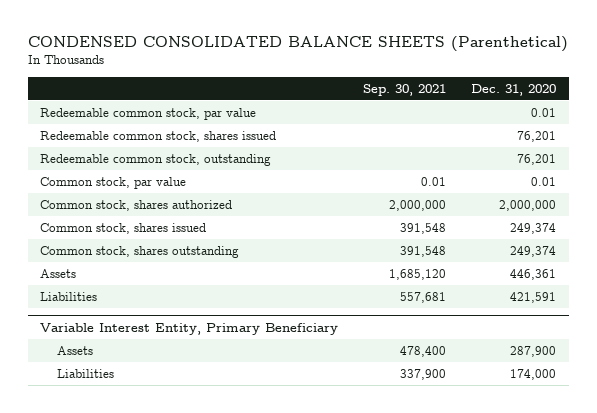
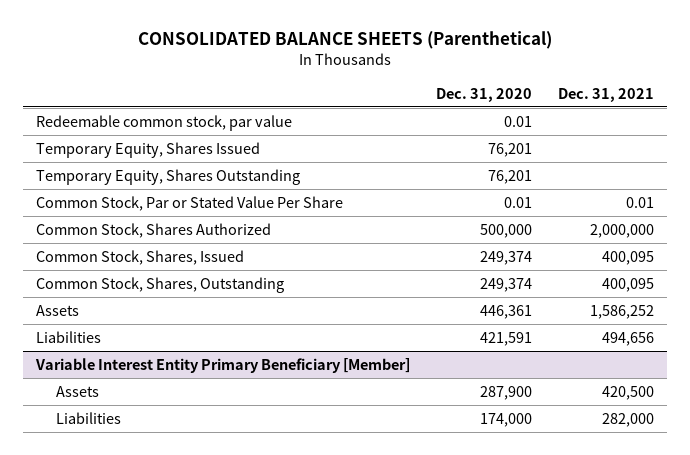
- CONDENSED CONSOLIDATED BALANCE SHEETS (Parenthetical)
+ CONSOLIDATED BALANCE SHEETS (Parenthetical)
- | Sep. 30, 2021 | Dec. 31, 2020
+ | Dec. 31, 2020 | Dec. 31, 2021
- Redeemable common stock, shares issued | | 76,201
- Redeemable common stock, outstanding | | 76,201
- Common stock, par value | 0.01 | 0.01
- Common stock, shares authorized | 2,000,000 | 2,000,000
- Common stock, shares issued | 391,548 | 249,374
- Common stock, shares outstanding | 391,548 | 249,374
+ Temporary Equity, Shares Issued | 76,201 |
+ Temporary Equity, Shares Outstanding | 76,201 |
+ Common Stock, Par or Stated Value Per Share | 0.01 | 0.01
+ Common Stock, Shares Authorized | 500,000 | 2,000,000
+ Common Stock, Shares, Issued | 249,374 | 400,095
+ Common Stock, Shares, Outstanding | 249,374 | 400,095
- Variable Interest Entity, Primary Beneficiary
+ Variable Interest Entity Primary Beneficiary [Member]

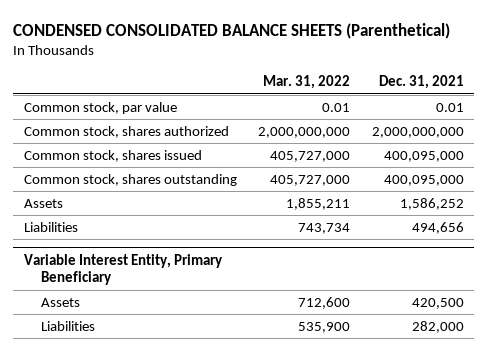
- CONSOLIDATED BALANCE SHEETS (Parenthetical)
+ CONDENSED CONSOLIDATED BALANCE SHEETS (Parenthetical)
- | Dec. 31, 2020 | Dec. 31, 2021
+ | Mar. 31, 2022 | Dec. 31, 2021
- Redeemable common stock, par value | 0.01 |
- Temporary Equity, Shares Issued | 76,201 |
- Temporary Equity, Shares Outstanding | 76,201 |
- Common Stock, Par or Stated Value Per Share | 0.01 | 0.01
- Common Stock, Shares Authorized | 500,000 | 2,000,000
- Common Stock, Shares, Issued | 249,374 | 400,095
- Common Stock, Shares, Outstanding | 249,374 | 400,095
+ Common stock, par value | 0.01 | 0.01
+ Common stock, shares authorized | 2,000,000,000 | 2,000,000,000
+ Common stock, shares issued | 405,727,000 | 400,095,000
+ Common stock, shares outstanding | 405,727,000 | 400,095,000
- Variable Interest Entity Primary Beneficiary [Member]
+ Variable Interest Entity, Primary Beneficiary

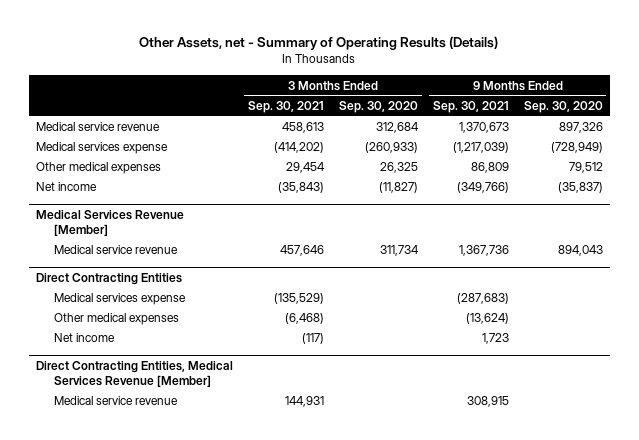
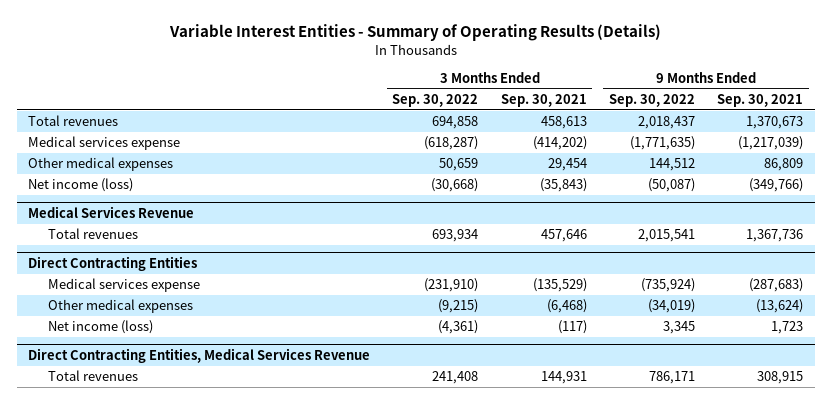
- Other Assets, net - Summary of Operating Results (Details)
+ Variable Interest Entities - Summary of Operating Results (Details)
- | 3 Months Ended Sep. 30, 2021 | 3 Months Ended Sep. 30, 2020 | 9 Months Ended Sep. 30, 2021 | 9 Months Ended Sep. 30, 2020
+ | 3 Months Ended Sep. 30, 2022 | 3 Months Ended Sep. 30, 2021 | 9 Months Ended Sep. 30, 2022 | 9 Months Ended Sep. 30, 2021
- Medical service revenue | 458,613 | 312,684 | 1,370,673 | 897,326
+ Total revenues | 694,858 | 458,613 | 2,018,437 | 1,370,673
- Net income | (35,843) | (11,827) | (349,766) | (35,837)
- Medical Services Revenue [Member]
- Medical service revenue | 457,646 | 311,734 | 1,367,736 | 894,043
+ Net income (loss) | (30,668) | (35,843) | (50,087) | (349,766)
+ Medical Services Revenue
+ Total revenues | 693,934 | 457,646 | 2,015,541 | 1,367,736
@ Direct Contracting Entities
- Net income | (117) | | 1,723 |
- Direct Contracting Entities, Medical Services Revenue [Member]
- Medical service revenue | 144,931 | | 308,915 |
@ Direct Contracting Entities
+ Net income (loss) | (4,361) | (117) | 3,345 | 1,723
+ Direct Contracting Entities, Medical Services Revenue
+ Total revenues | 241,408 | 144,931 | 786,171 | 308,915

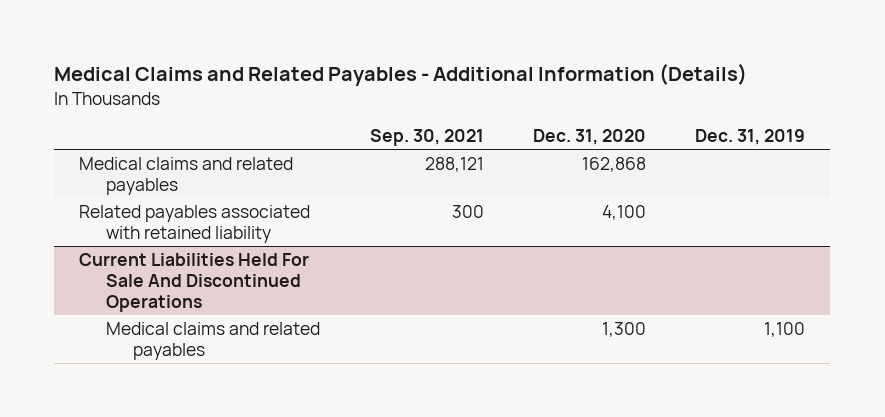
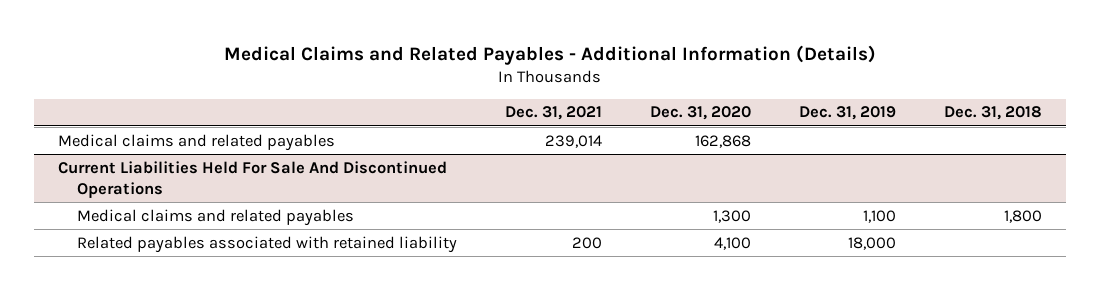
- | Sep. 30, 2021 | Dec. 31, 2020 | Dec. 31, 2019
+ | Dec. 31, 2021 | Dec. 31, 2020 | Dec. 31, 2019 | Dec. 31, 2018
- Related payables associated with retained liability | 300 | 4,100 |
@ Current Liabilities Held For Sale And Discontinued Operations
+ Related payables associated with retained liability | 200 | 4,100 | 18,000 |

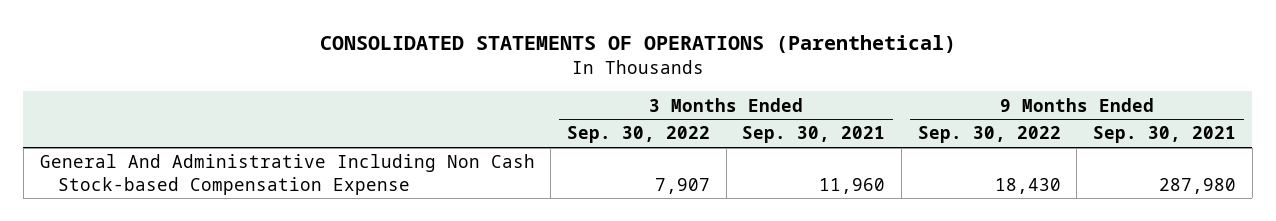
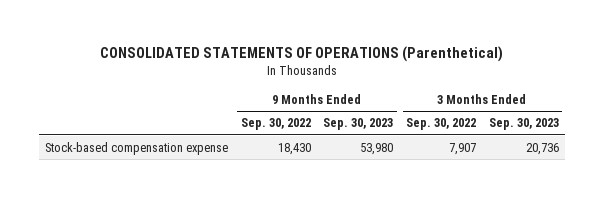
- | 3 Months Ended Sep. 30, 2022 | 3 Months Ended Sep. 30, 2021 | 9 Months Ended Sep. 30, 2022 | 9 Months Ended Sep. 30, 2021
+ | 9 Months Ended Sep. 30, 2022 | 9 Months Ended Sep. 30, 2023 | 3 Months Ended Sep. 30, 2022 | 3 Months Ended Sep. 30, 2023
- General And Administrative Including Non Cash Stock-based Compensation Expense | 7,907 | 11,960 | 18,430 | 287,980
+ Stock-based compensation expense | 18,430 | 53,980 | 7,907 | 20,736

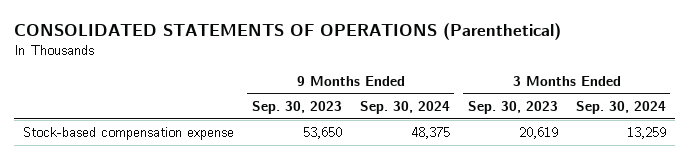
- | 9 Months Ended Sep. 30, 2022 | 9 Months Ended Sep. 30, 2023 | 3 Months Ended Sep. 30, 2022 | 3 Months Ended Sep. 30, 2023
+ | 9 Months Ended Sep. 30, 2023 | 9 Months Ended Sep. 30, 2024 | 3 Months Ended Sep. 30, 2023 | 3 Months Ended Sep. 30, 2024
- Stock-based compensation expense | 18,430 | 53,980 | 7,907 | 20,736
+ Stock-based compensation expense | 53,650 | 48,375 | 20,619 | 13,259

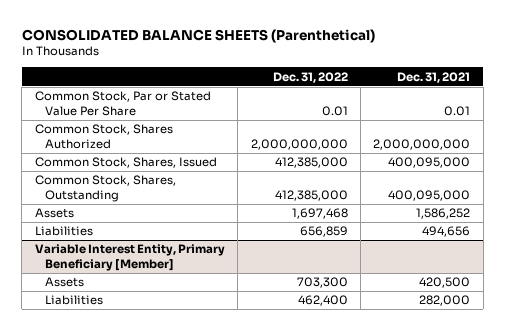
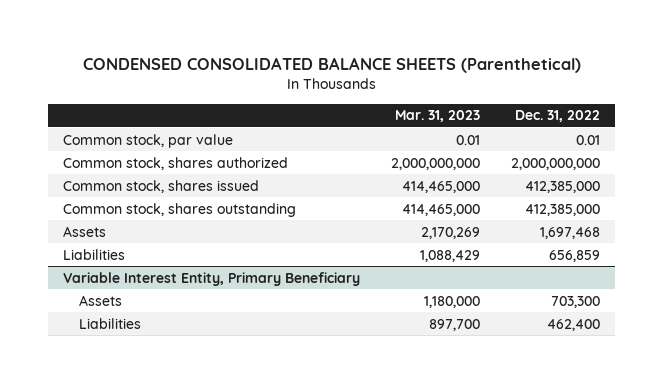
- CONSOLIDATED BALANCE SHEETS (Parenthetical)
+ CONDENSED CONSOLIDATED BALANCE SHEETS (Parenthetical)
- | Dec. 31, 2022 | Dec. 31, 2021
+ | Mar. 31, 2023 | Dec. 31, 2022
- Common Stock, Par or Stated Value Per Share | 0.01 | 0.01
- Common Stock, Shares Authorized | 2,000,000,000 | 2,000,000,000
- Common Stock, Shares, Issued | 412,385,000 | 400,095,000
- Common Stock, Shares, Outstanding | 412,385,000 | 400,095,000
+ Common stock, par value | 0.01 | 0.01
+ Common stock, shares authorized | 2,000,000,000 | 2,000,000,000
+ Common stock, shares issued | 414,465,000 | 412,385,000
+ Common stock, shares outstanding | 414,465,000 | 412,385,000
- Variable Interest Entity, Primary Beneficiary [Member]
+ Variable Interest Entity, Primary Beneficiary

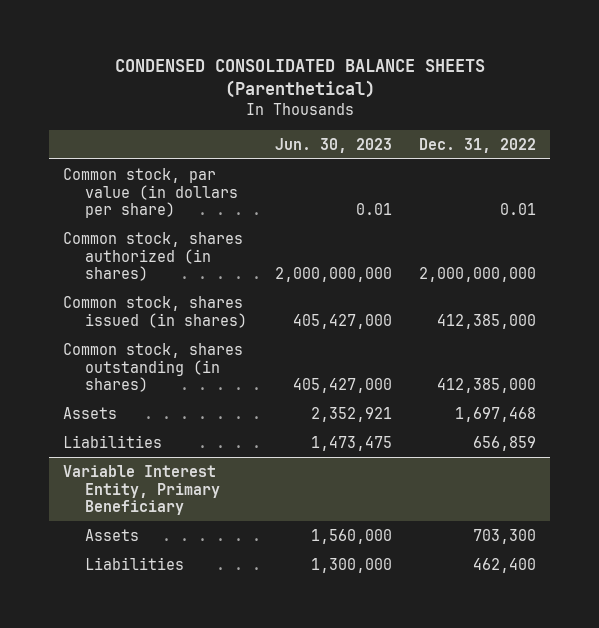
- | Mar. 31, 2023 | Dec. 31, 2022
+ | Jun. 30, 2023 | Dec. 31, 2022
- Common stock, par value | 0.01 | 0.01
- Common stock, shares authorized | 2,000,000,000 | 2,000,000,000
- Common stock, shares issued | 414,465,000 | 412,385,000
- Common stock, shares outstanding | 414,465,000 | 412,385,000
+ Common stock, par value (in dollars per share) | 0.01 | 0.01
+ Common stock, shares authorized (in shares) | 2,000,000,000 | 2,000,000,000
+ Common stock, shares issued (in shares) | 405,427,000 | 412,385,000
+ Common stock, shares outstanding (in shares) | 405,427,000 | 412,385,000

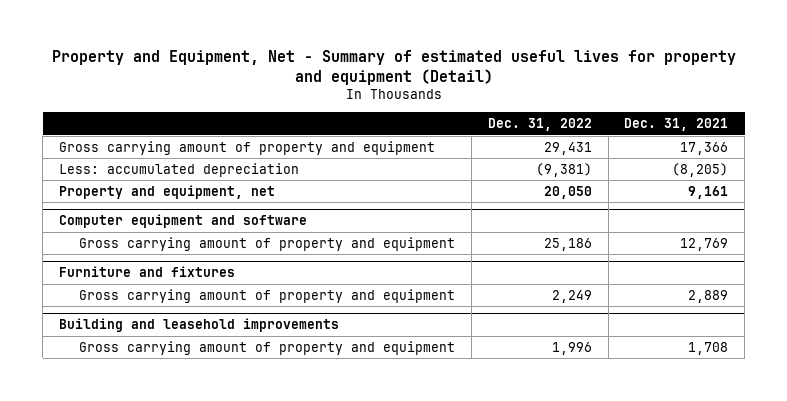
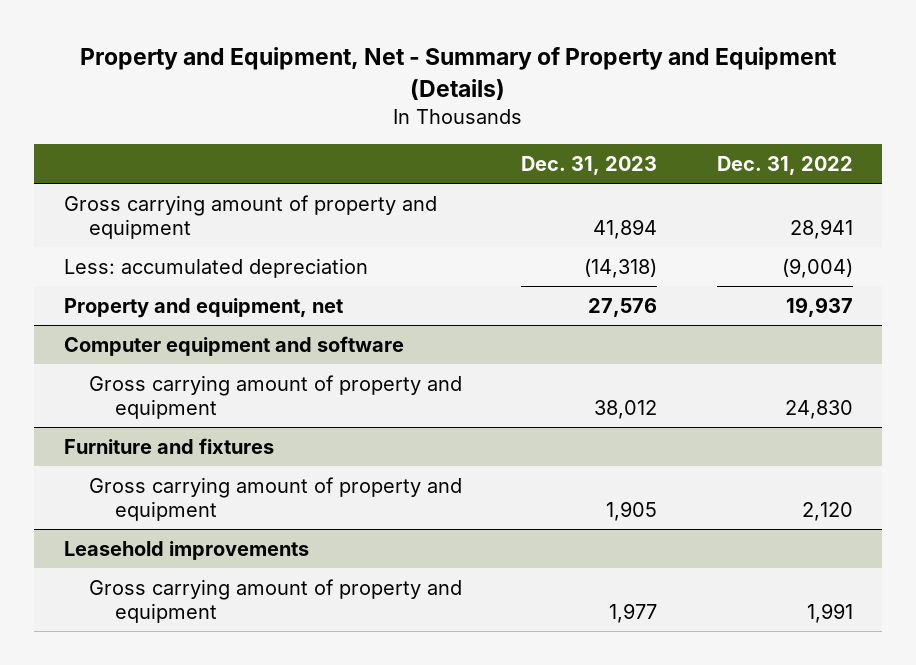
- Property and Equipment, Net - Summary of estimated useful lives for property and equipment (Detail)
+ Property and Equipment, Net - Summary of Property and Equipment (Details)
- | Dec. 31, 2022 | Dec. 31, 2021
+ | Dec. 31, 2023 | Dec. 31, 2022
- Gross carrying amount of property and equipment | 29,431 | 17,366
- Less: accumulated depreciation | (9,381) | (8,205)
- Property and equipment, net | 20,050 | 9,161
+ Gross carrying amount of property and equipment | 41,894 | 28,941
+ Less: accumulated depreciation | (14,318) | (9,004)
+ Property and equipment, net | 27,576 | 19,937
@ Computer equipment and software
- Gross carrying amount of property and equipment | 25,186 | 12,769
+ Gross carrying amount of property and equipment | 38,012 | 24,830
@ Furniture and fixtures
- Gross carrying amount of property and equipment | 2,249 | 2,889
- Building and leasehold improvements
- Gross carrying amount of property and equipment | 1,996 | 1,708
@ Furniture and fixtures
+ Gross carrying amount of property and equipment | 1,905 | 2,120
+ Leasehold improvements
+ Gross carrying amount of property and equipment | 1,977 | 1,991

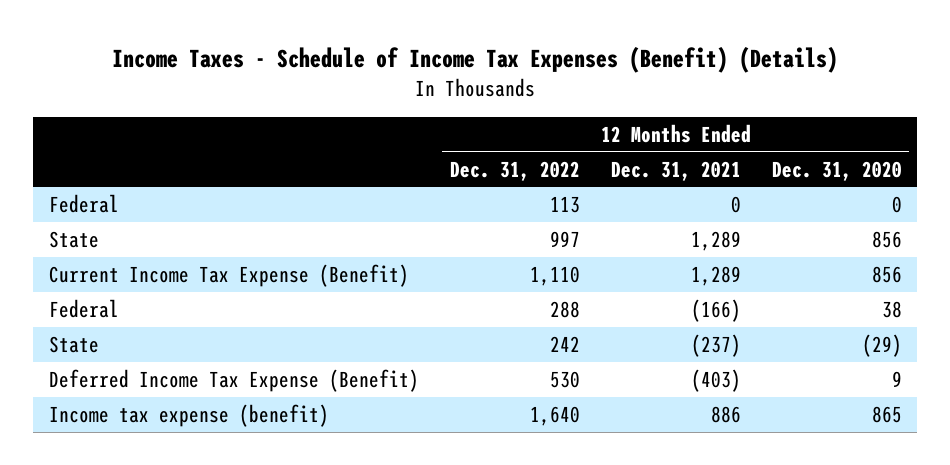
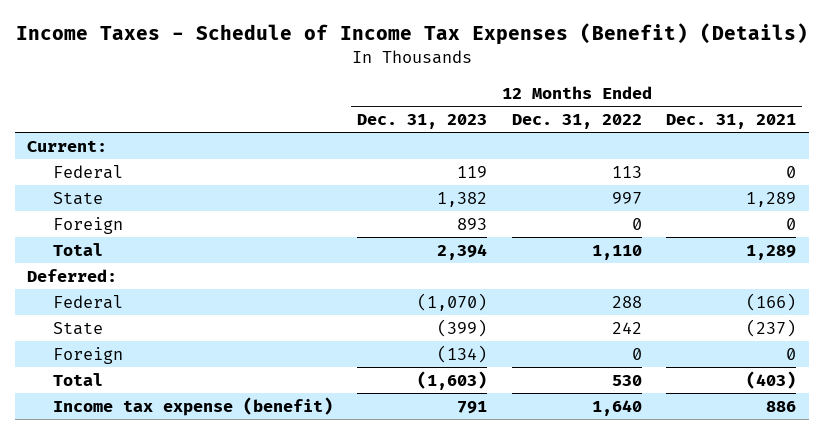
- | 12 Months Ended Dec. 31, 2022 | 12 Months Ended Dec. 31, 2021 | 12 Months Ended Dec. 31, 2020
+ | 12 Months Ended Dec. 31, 2023 | 12 Months Ended Dec. 31, 2022 | 12 Months Ended Dec. 31, 2021
+ Current:
- Current Income Tax Expense (Benefit) | 1,110 | 1,289 | 856
+ Foreign | 893 | 0 | 0
+ Total | 2,394 | 1,110 | 1,289
+ Deferred:
- Deferred Income Tax Expense (Benefit) | 530 | (403) | 9
+ Foreign | (134) | 0 | 0
+ Total | (1,603) | 530 | (403)

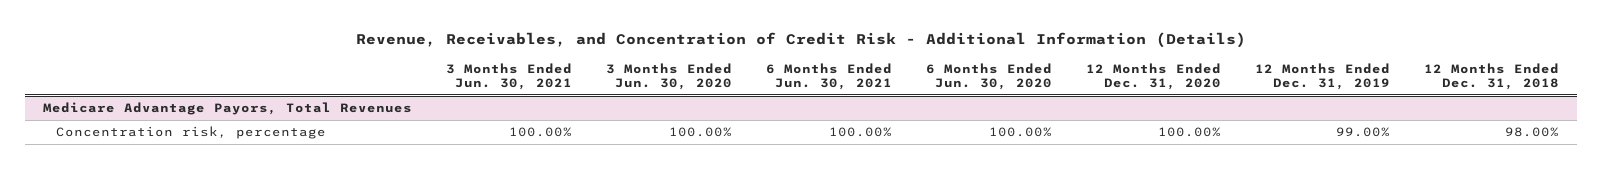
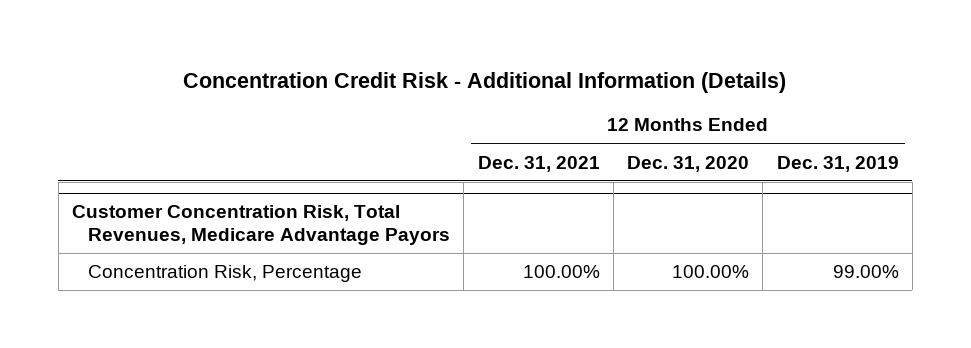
- Revenue, Receivables, and Concentration of Credit Risk - Additional Information (Details)
+ Concentration Credit Risk - Additional Information (Details)
- | 3 Months Ended Jun. 30, 2021 | 3 Months Ended Jun. 30, 2020 | 6 Months Ended Jun. 30, 2021 | 6 Months Ended Jun. 30, 2020 | 12 Months Ended Dec. 31, 2020 | 12 Months Ended Dec. 31, 2019 | 12 Months Ended Dec. 31, 2018
+ | 12 Months Ended Dec. 31, 2021 | 12 Months Ended Dec. 31, 2020 | 12 Months Ended Dec. 31, 2019
- Medicare Advantage Payors, Total Revenues
- Concentration risk, percentage | 100.00% | 100.00% | 100.00% | 100.00% | 100.00% | 99.00% | 98.00%
+ Customer Concentration Risk, Total Revenues, Medicare Advantage Payors
+ Concentration Risk, Percentage | 100.00% | 100.00% | 99.00%

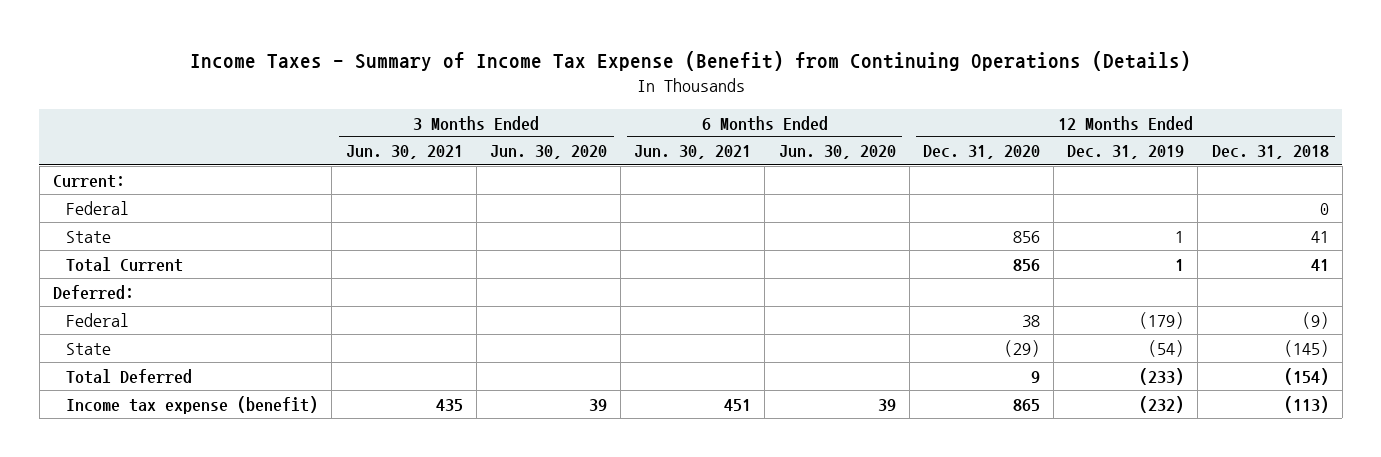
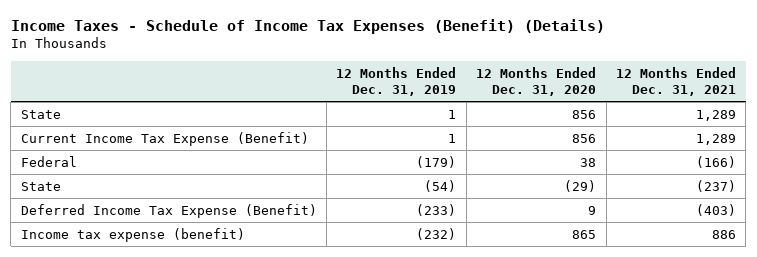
- Income Taxes - Summary of Income Tax Expense (Benefit) from Continuing Operations (Details)
+ Income Taxes - Schedule of Income Tax Expenses (Benefit) (Details)
- | 3 Months Ended Jun. 30, 2021 | 3 Months Ended Jun. 30, 2020 | 6 Months Ended Jun. 30, 2021 | 6 Months Ended Jun. 30, 2020 | 12 Months Ended Dec. 31, 2020 | 12 Months Ended Dec. 31, 2019 | 12 Months Ended Dec. 31, 2018
+ | 12 Months Ended Dec. 31, 2019 | 12 Months Ended Dec. 31, 2020 | 12 Months Ended Dec. 31, 2021
- Current:
- Federal | | | | | | | 0
- Total Current | | | | | 856 | 1 | 41
- Deferred:
+ Current Income Tax Expense (Benefit) | 1 | 856 | 1,289
- Total Deferred | | | | | 9 | (233) | (154)
+ Deferred Income Tax Expense (Benefit) | (233) | 9 | (403)

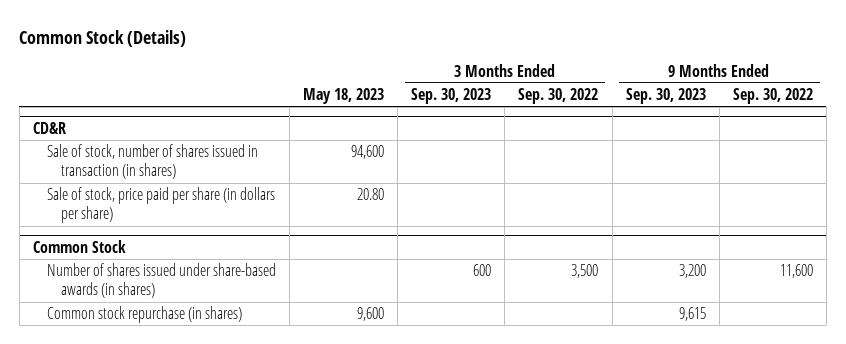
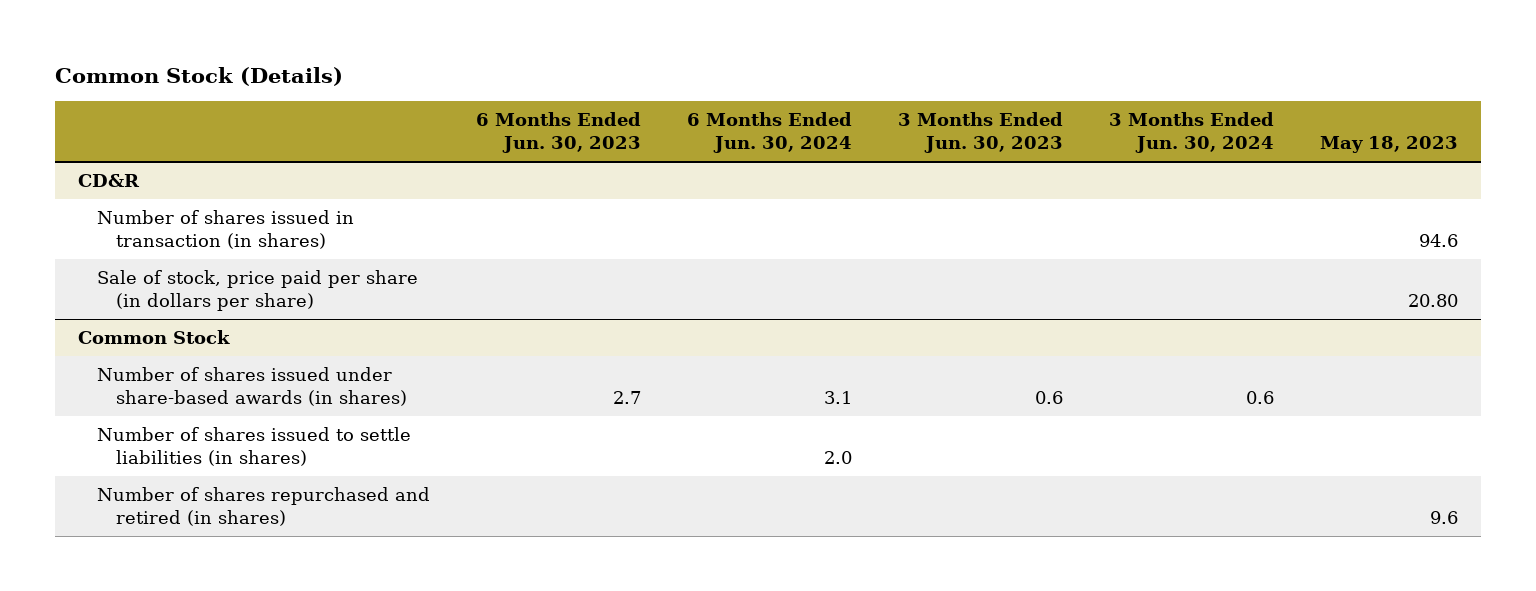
- | May 18, 2023 | 3 Months Ended Sep. 30, 2023 | 3 Months Ended Sep. 30, 2022 | 9 Months Ended Sep. 30, 2023 | 9 Months Ended Sep. 30, 2022
+ | 6 Months Ended Jun. 30, 2023 | 6 Months Ended Jun. 30, 2024 | 3 Months Ended Jun. 30, 2023 | 3 Months Ended Jun. 30, 2024 | May 18, 2023
@ CD&R
- Sale of stock, number of shares issued in transaction (in shares) | 94,600 | | | |
+ Number of shares issued in transaction (in shares) | | | | | 94.6
@ Common Stock
- Common stock repurchase (in shares) | 9,600 | | | 9,615 |
+ Number of shares issued to settle liabilities (in shares) | | 2.0 | | |
+ Number of shares repurchased and retired (in shares) | | | | | 9.6

